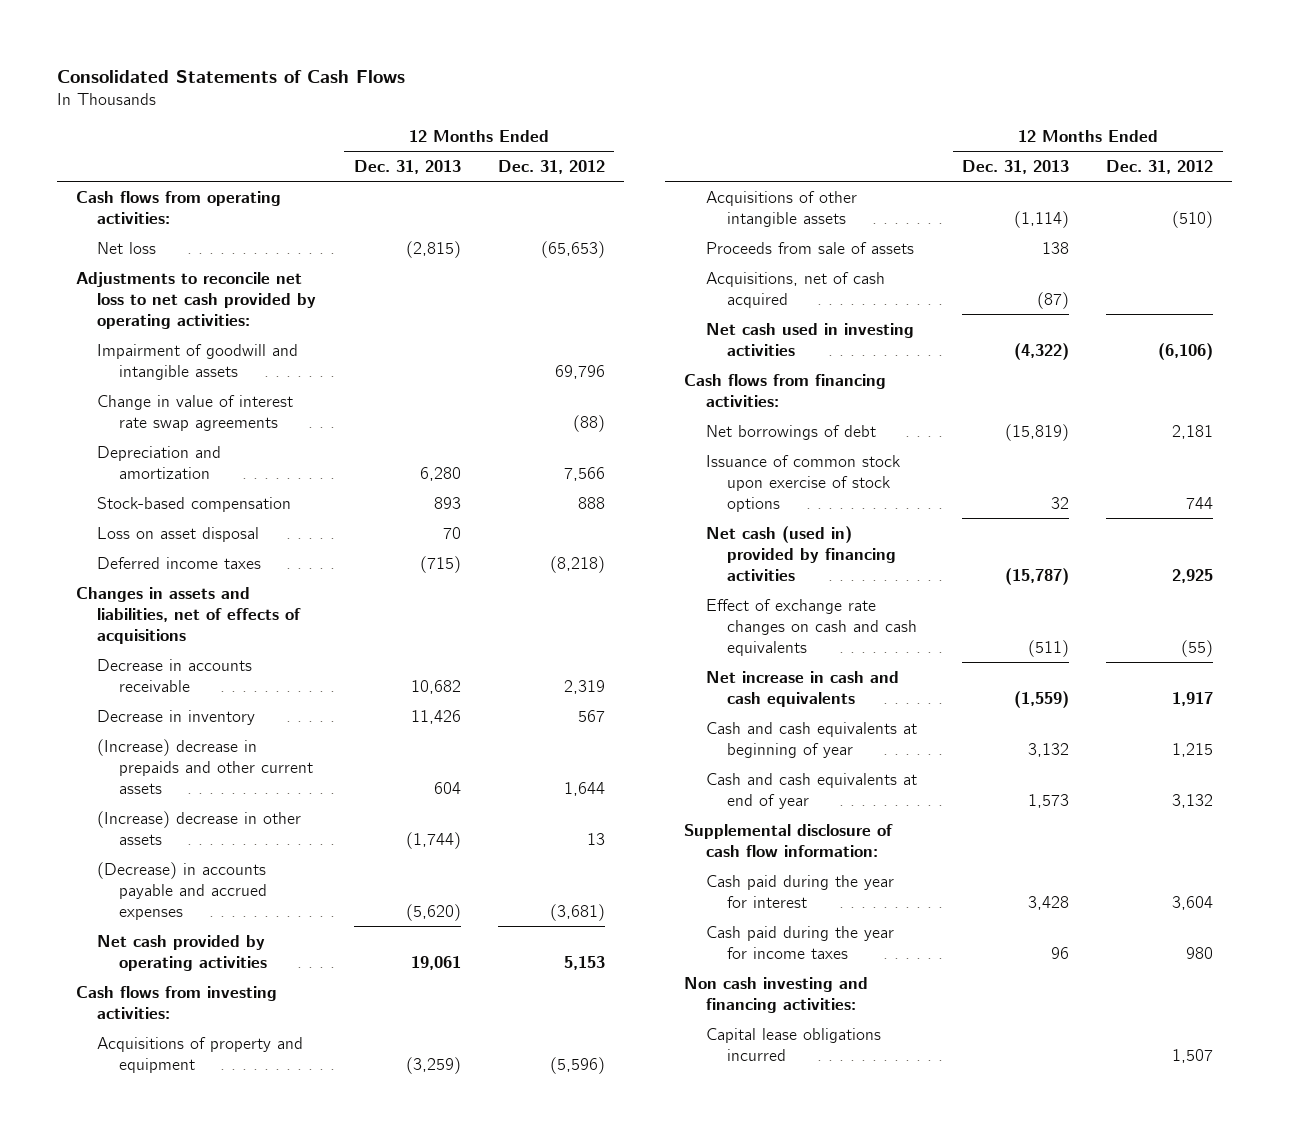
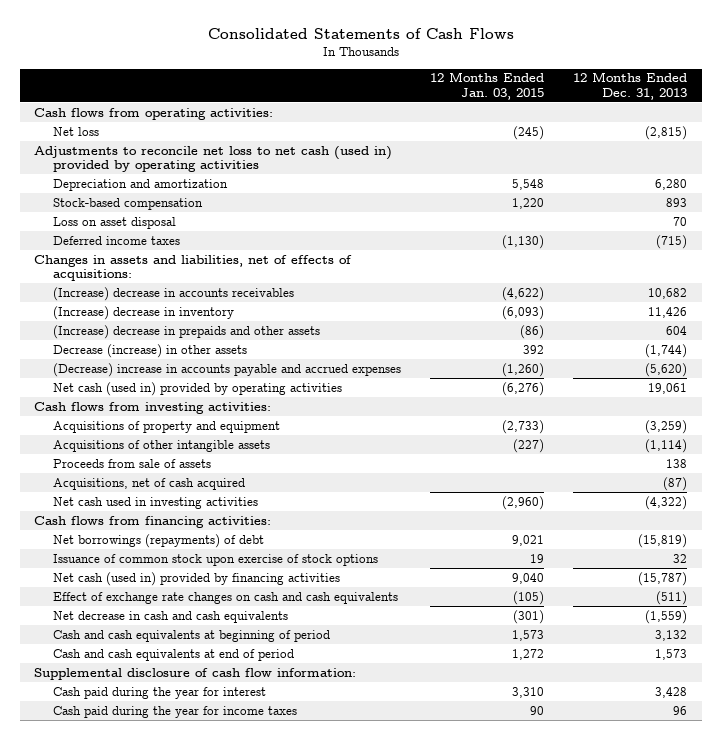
- | 12 Months Ended Dec. 31, 2013 | 12 Months Ended Dec. 31, 2012
+ | 12 Months Ended Jan. 03, 2015 | 12 Months Ended Dec. 31, 2013
- Adjustments to reconcile net loss to net cash provided by operating activities:
- Impairment of goodwill and intangible assets | | 69,796
- Change in value of interest rate swap agreements | | (88)
+ Adjustments to reconcile net loss to net cash (used in) provided by operating activities
- Changes in assets and liabilities, net of effects of acquisitions
- Decrease in accounts receivable | 10,682 | 2,319
- Decrease in inventory | 11,426 | 567
- (Increase) decrease in prepaids and other current assets | 604 | 1,644
- (Increase) decrease in other assets | (1,744) | 13
- (Decrease) in accounts payable and accrued expenses | (5,620) | (3,681)
- Net cash provided by operating activities | 19,061 | 5,153
+ Changes in assets and liabilities, net of effects of acquisitions:
+ (Increase) decrease in accounts receivables | (4,622) | 10,682
+ (Increase) decrease in inventory | (6,093) | 11,426
+ (Increase) decrease in prepaids and other assets | (86) | 604
+ Decrease (increase) in other assets | 392 | (1,744)
+ (Decrease) increase in accounts payable and accrued expenses | (1,260) | (5,620)
+ Net cash (used in) provided by operating activities | (6,276) | 19,061
- Net borrowings of debt | (15,819) | 2,181
+ Net borrowings (repayments) of debt | 9,021 | (15,819)
- Net increase in cash and cash equivalents | (1,559) | 1,917
- Cash and cash equivalents at beginning of year | 3,132 | 1,215
- Cash and cash equivalents at end of year | 1,573 | 3,132
+ Net decrease in cash and cash equivalents | (301) | (1,559)
+ Cash and cash equivalents at beginning of period | 1,573 | 3,132
+ Cash and cash equivalents at end of period | 1,272 | 1,573
- Non cash investing and financing activities:
- Capital lease obligations incurred | | 1,507

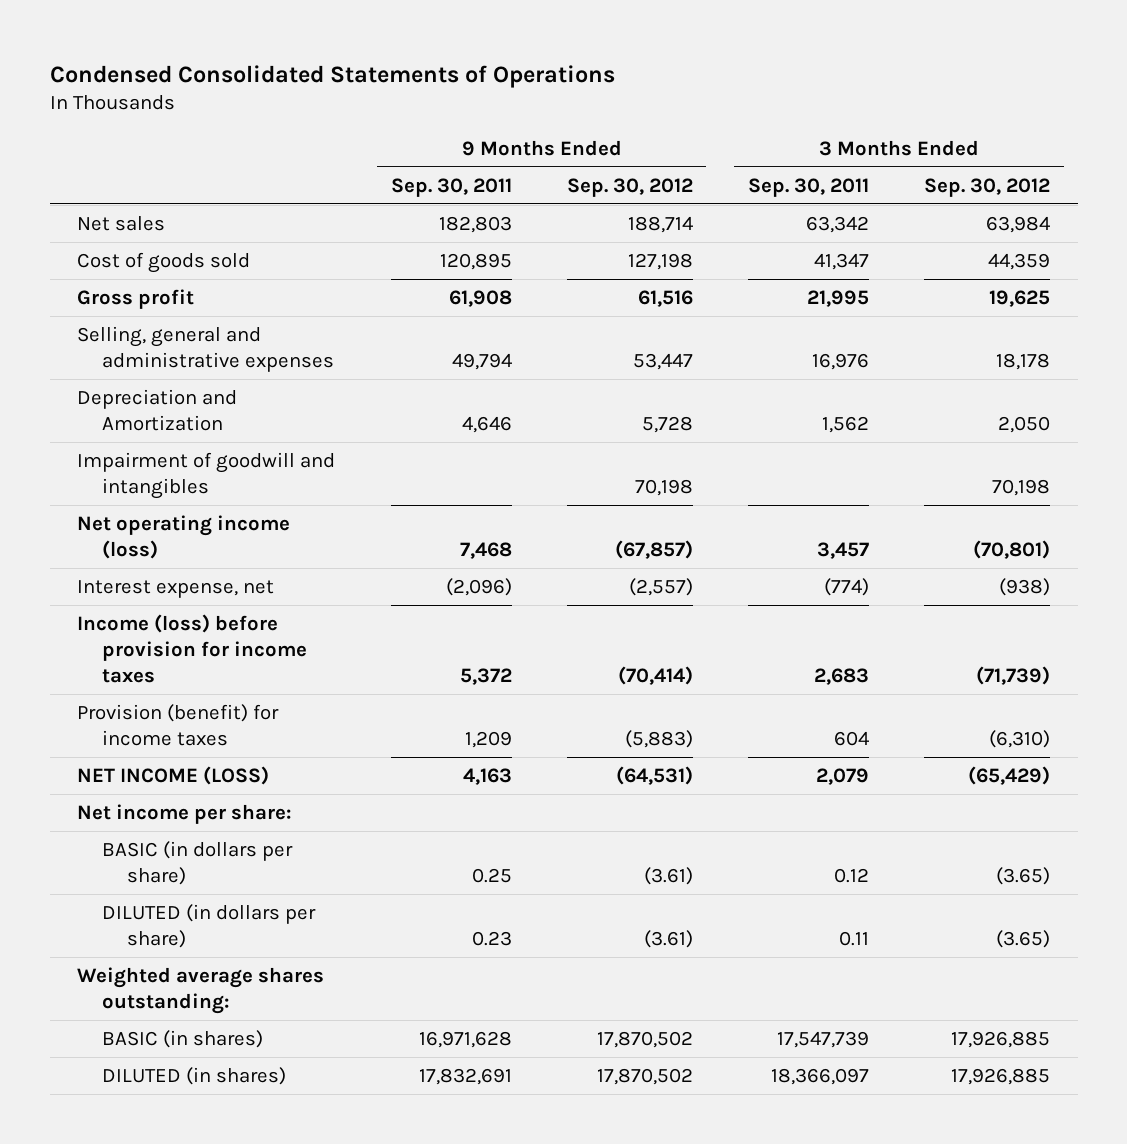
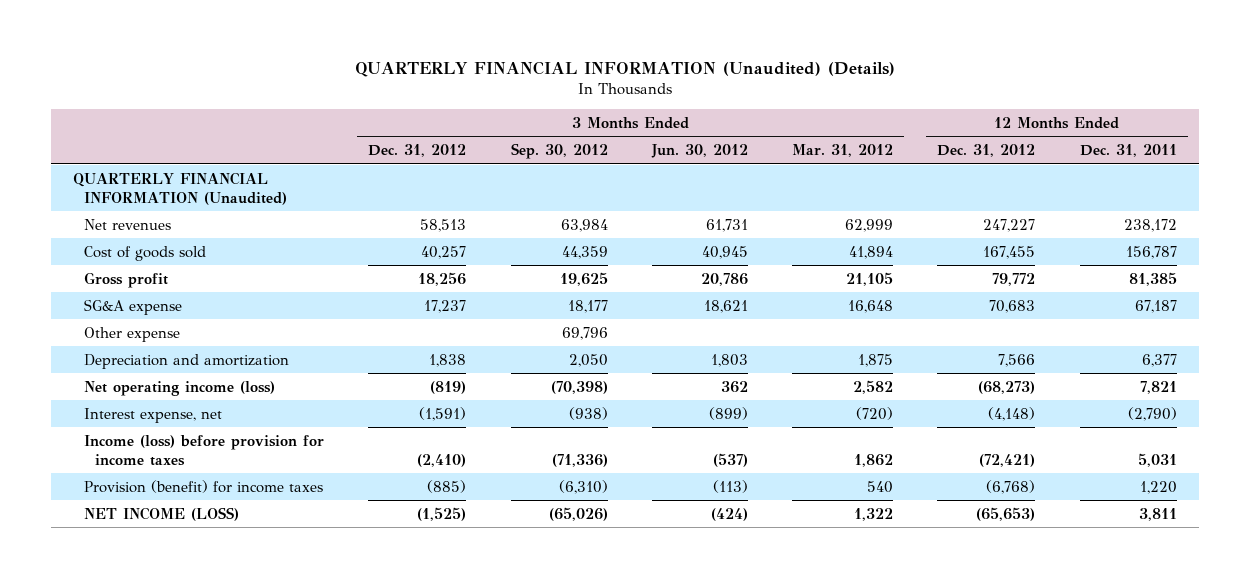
- Condensed Consolidated Statements of Operations
+ QUARTERLY FINANCIAL INFORMATION (Unaudited) (Details)
- | 9 Months Ended Sep. 30, 2011 | 9 Months Ended Sep. 30, 2012 | 3 Months Ended Sep. 30, 2011 | 3 Months Ended Sep. 30, 2012
+ | 3 Months Ended Dec. 31, 2012 | 3 Months Ended Sep. 30, 2012 | 3 Months Ended Jun. 30, 2012 | 3 Months Ended Mar. 31, 2012 | 12 Months Ended Dec. 31, 2012 | 12 Months Ended Dec. 31, 2011
- Net sales | 182,803 | 188,714 | 63,342 | 63,984
+ QUARTERLY FINANCIAL INFORMATION (Unaudited)
+ Net revenues | 58,513 | 63,984 | 61,731 | 62,999 | 247,227 | 238,172
- Selling, general and administrative expenses | 49,794 | 53,447 | 16,976 | 18,178
- Depreciation and Amortization | 4,646 | 5,728 | 1,562 | 2,050
- Impairment of goodwill and intangibles | | 70,198 | | 70,198
- Net operating income (loss) | 7,468 | (67,857) | 3,457 | (70,801)
+ SG&A expense | 17,237 | 18,177 | 18,621 | 16,648 | 70,683 | 67,187
+ Other expense | | 69,796 | | | |
+ Depreciation and amortization | 1,838 | 2,050 | 1,803 | 1,875 | 7,566 | 6,377
+ Net operating income (loss) | (819) | (70,398) | 362 | 2,582 | (68,273) | 7,821
- Income (loss) before provision for income taxes | 5,372 | (70,414) | 2,683 | (71,739)
+ Income (loss) before provision for income taxes | (2,410) | (71,336) | (537) | 1,862 | (72,421) | 5,031
- NET INCOME (LOSS) | 4,163 | (64,531) | 2,079 | (65,429)
- Net income per share:
- BASIC (in dollars per share) | 0.25 | (3.61) | 0.12 | (3.65)
- DILUTED (in dollars per share) | 0.23 | (3.61) | 0.11 | (3.65)
- Weighted average shares outstanding:
- BASIC (in shares) | 16,971,628 | 17,870,502 | 17,547,739 | 17,926,885
- DILUTED (in shares) | 17,832,691 | 17,870,502 | 18,366,097 | 17,926,885
+ NET INCOME (LOSS) | (1,525) | (65,026) | (424) | 1,322 | (65,653) | 3,811

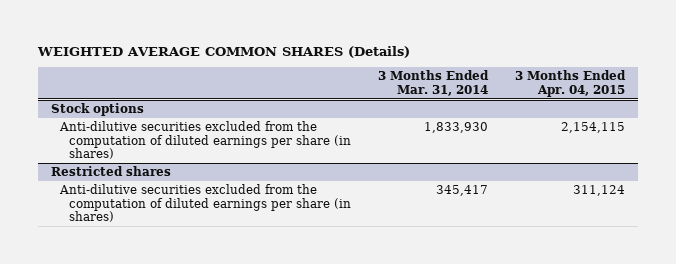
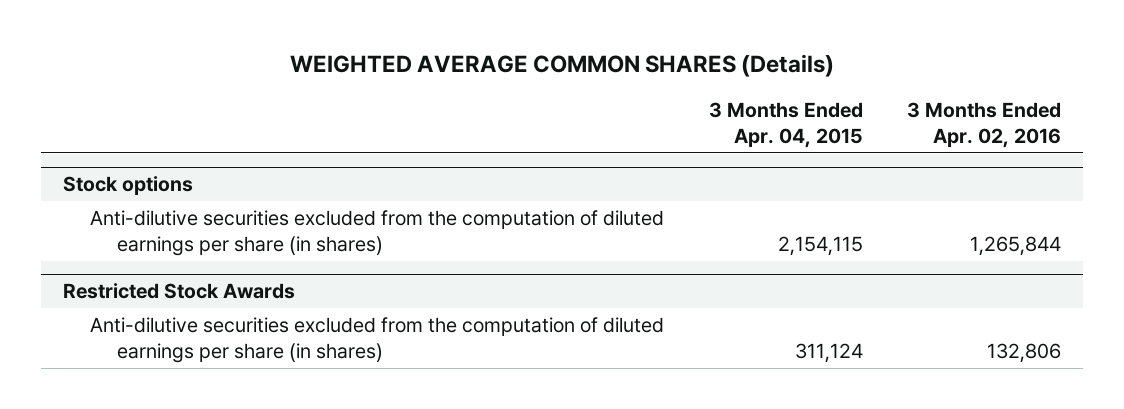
- | 3 Months Ended Mar. 31, 2014 | 3 Months Ended Apr. 04, 2015
+ | 3 Months Ended Apr. 04, 2015 | 3 Months Ended Apr. 02, 2016
- Restricted shares
+ Restricted Stock Awards

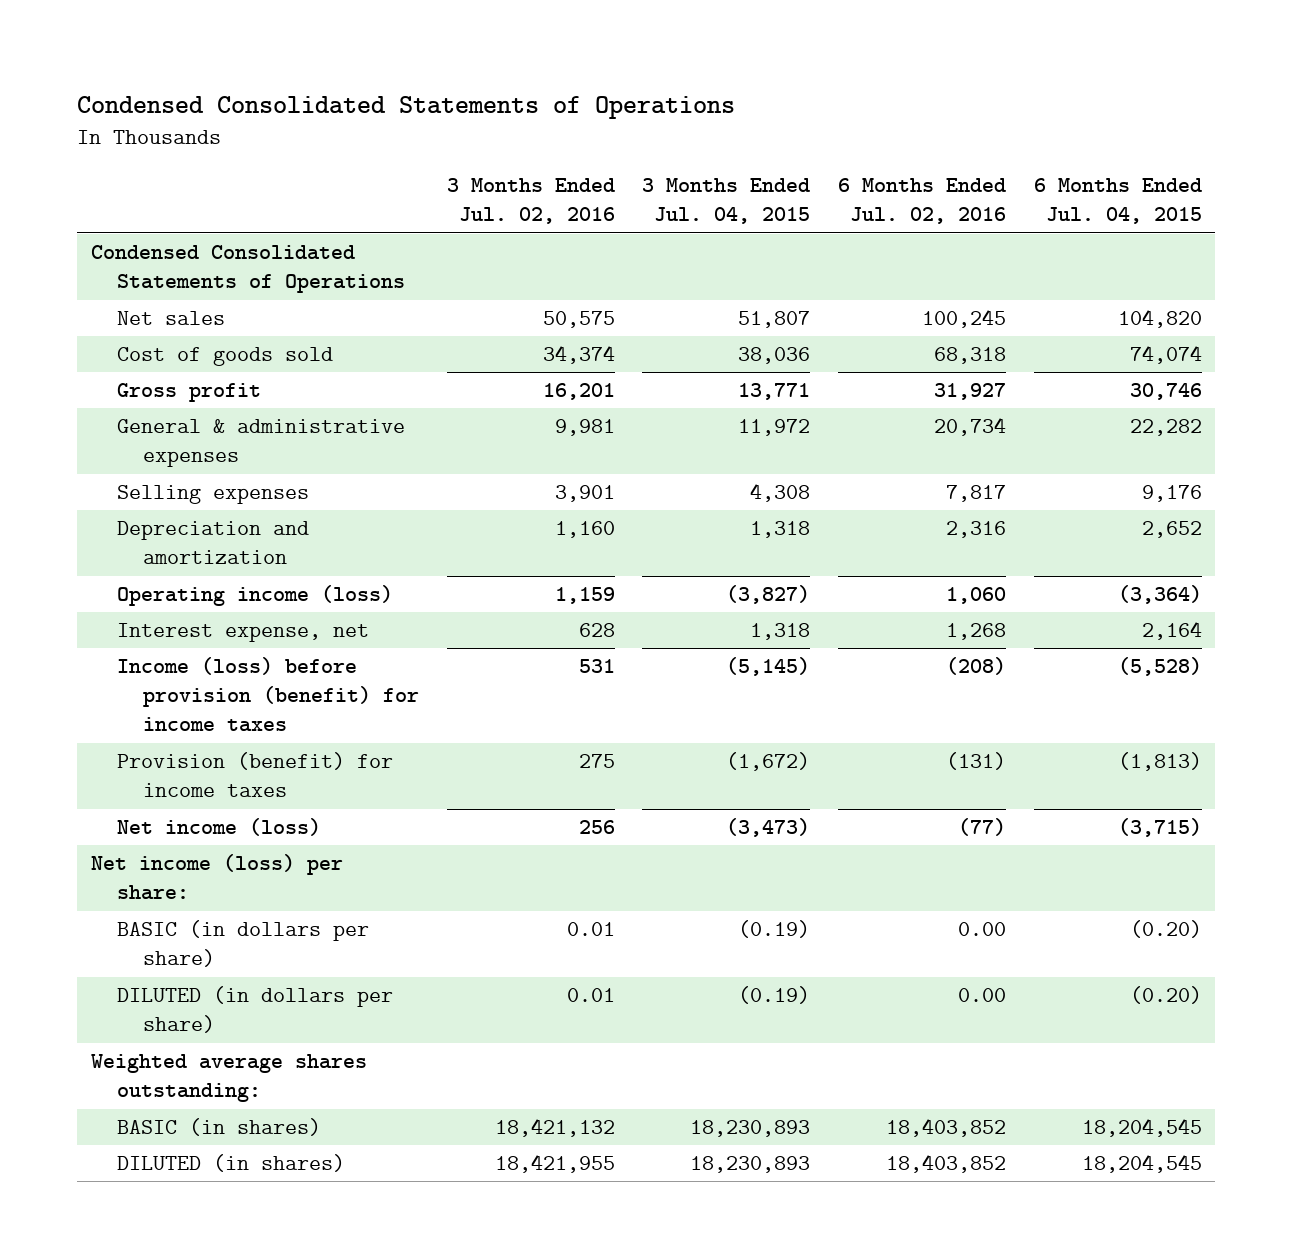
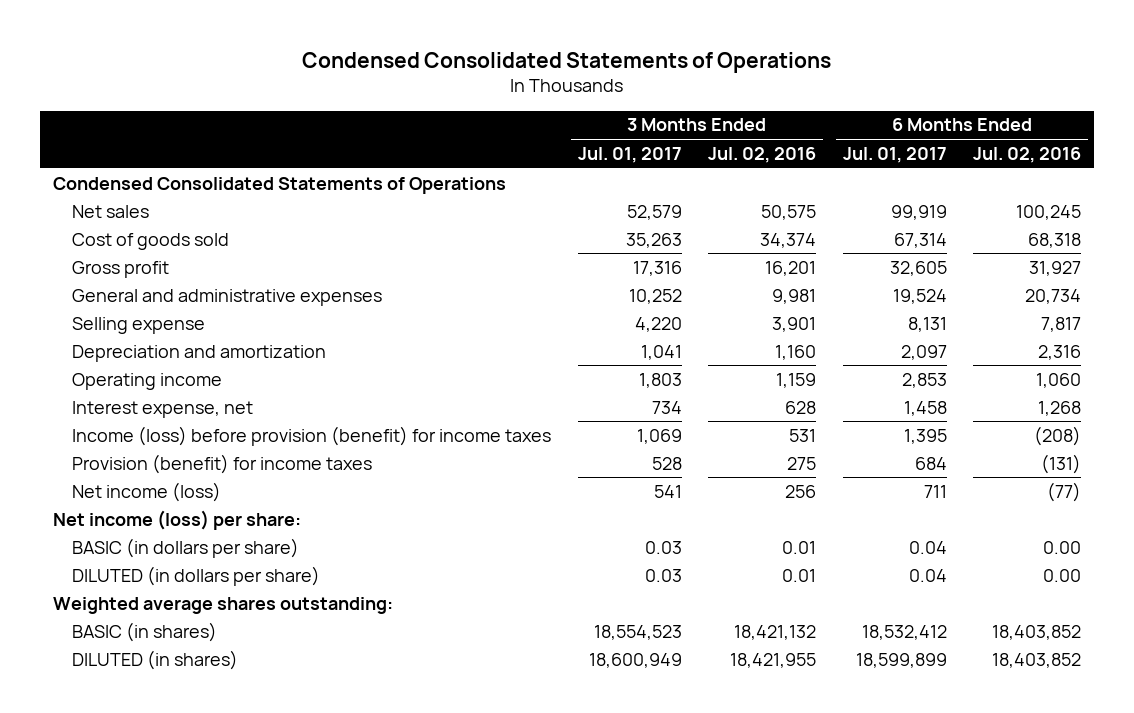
- | 3 Months Ended Jul. 02, 2016 | 3 Months Ended Jul. 04, 2015 | 6 Months Ended Jul. 02, 2016 | 6 Months Ended Jul. 04, 2015
+ | 3 Months Ended Jul. 01, 2017 | 3 Months Ended Jul. 02, 2016 | 6 Months Ended Jul. 01, 2017 | 6 Months Ended Jul. 02, 2016
- General & administrative expenses | 9,981 | 11,972 | 20,734 | 22,282
- Selling expenses | 3,901 | 4,308 | 7,817 | 9,176
+ General and administrative expenses | 10,252 | 9,981 | 19,524 | 20,734
+ Selling expense | 4,220 | 3,901 | 8,131 | 7,817
- Operating income (loss) | 1,159 | (3,827) | 1,060 | (3,364)
+ Operating income | 1,803 | 1,159 | 2,853 | 1,060

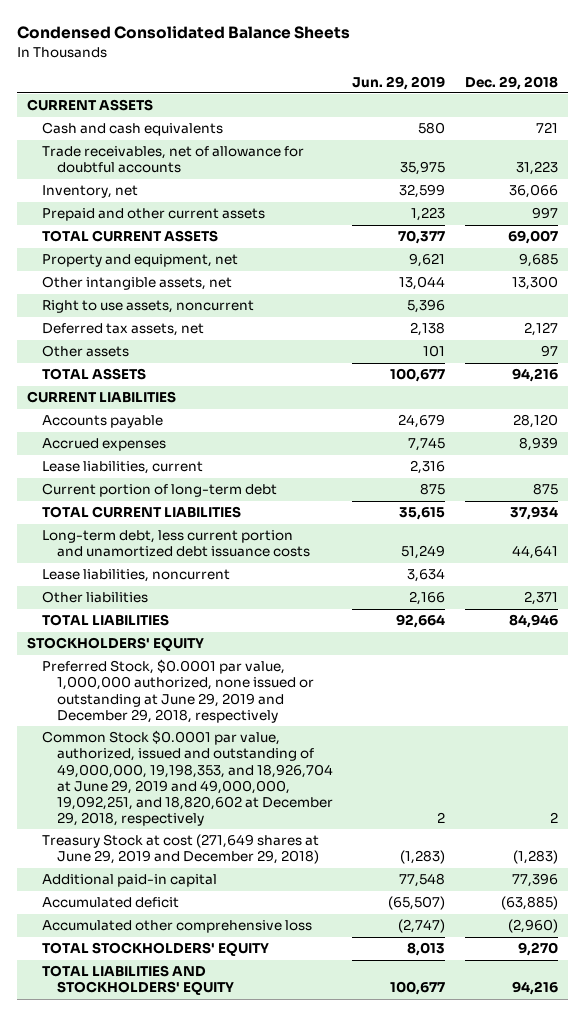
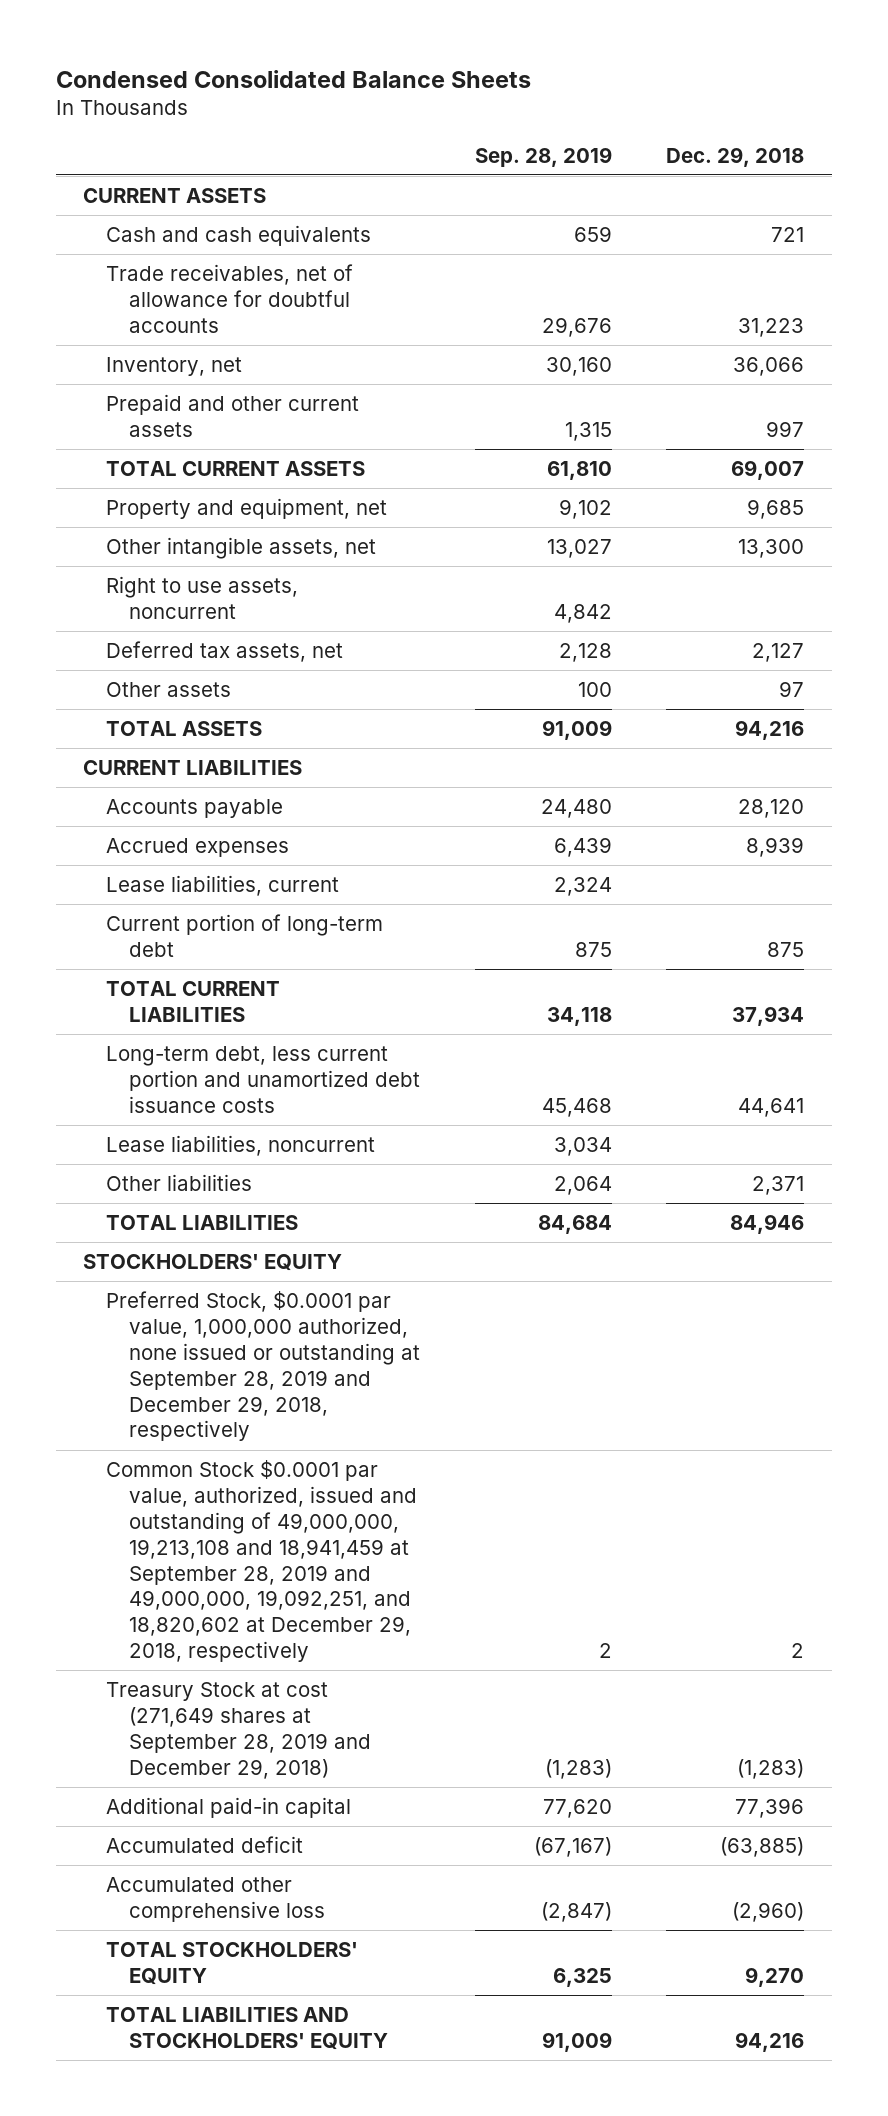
- | Jun. 29, 2019 | Dec. 29, 2018
+ | Sep. 28, 2019 | Dec. 29, 2018
- Preferred Stock, $0.0001 par value, 1,000,000 authorized, none issued or outstanding at June 29, 2019 and December 29, 2018, respectively
- Common Stock $0.0001 par value, authorized, issued and outstanding of 49,000,000, 19,198,353, and 18,926,704 at June 29, 2019 and 49,000,000, 19,092,251, and 18,820,602 at December 29, 2018, respectively | 2 | 2
- Treasury Stock at cost (271,649 shares at June 29, 2019 and December 29, 2018) | (1,283) | (1,283)
+ Preferred Stock, $0.0001 par value, 1,000,000 authorized, none issued or outstanding at September 28, 2019 and December 29, 2018, respectively
+ Common Stock $0.0001 par value, authorized, issued and outstanding of 49,000,000, 19,213,108 and 18,941,459 at September 28, 2019 and 49,000,000, 19,092,251, and 18,820,602 at December 29, 2018, respectively | 2 | 2
+ Treasury Stock at cost (271,649 shares at September 28, 2019 and December 29, 2018) | (1,283) | (1,283)

